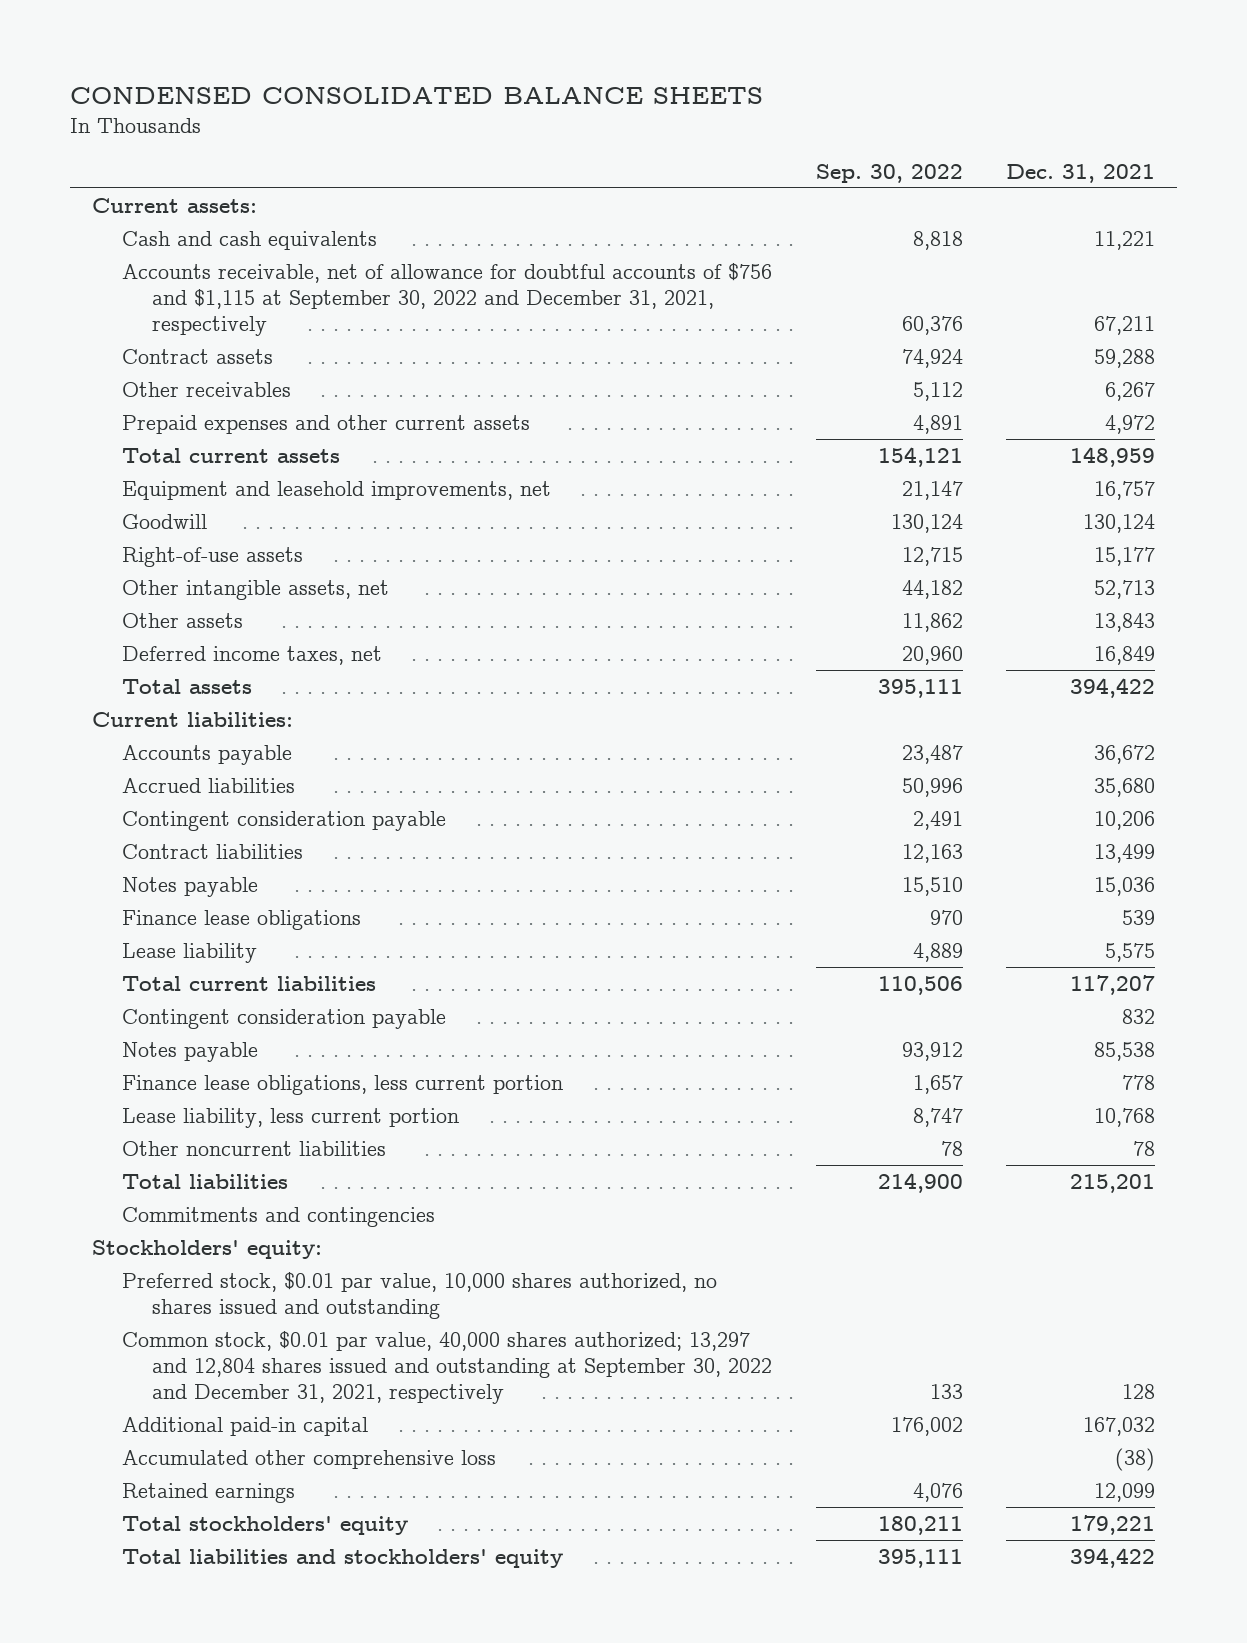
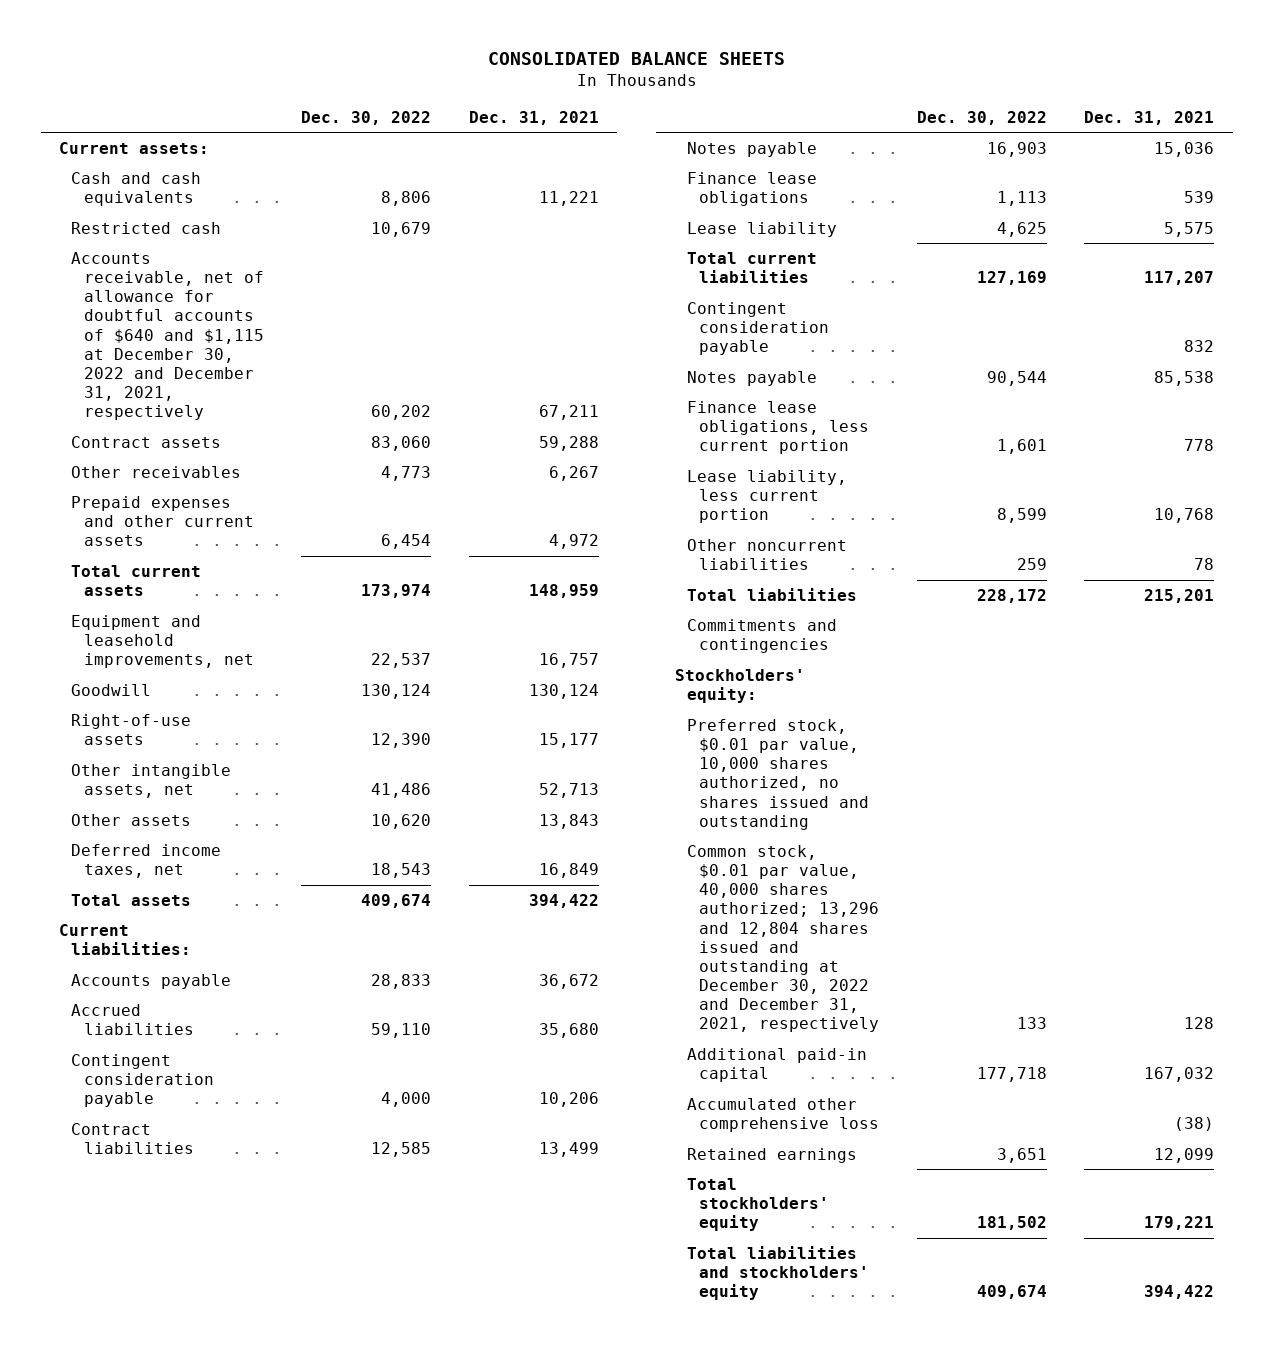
- CONDENSED CONSOLIDATED BALANCE SHEETS
+ CONSOLIDATED BALANCE SHEETS
- | Sep. 30, 2022 | Dec. 31, 2021
+ | Dec. 30, 2022 | Dec. 31, 2021
- Accounts receivable, net of allowance for doubtful accounts of $756 and $1,115 at September 30, 2022 and December 31, 2021, respectively | 60,376 | 67,211
+ Restricted cash | 10,679 |
+ Accounts receivable, net of allowance for doubtful accounts of $640 and $1,115 at December 30, 2022 and December 31, 2021, respectively | 60,202 | 67,211
- Common stock, $0.01 par value, 40,000 shares authorized; 13,297 and 12,804 shares issued and outstanding at September 30, 2022 and December 31, 2021, respectively | 133 | 128
+ Common stock, $0.01 par value, 40,000 shares authorized; 13,296 and 12,804 shares issued and outstanding at December 30, 2022 and December 31, 2021, respectively | 133 | 128

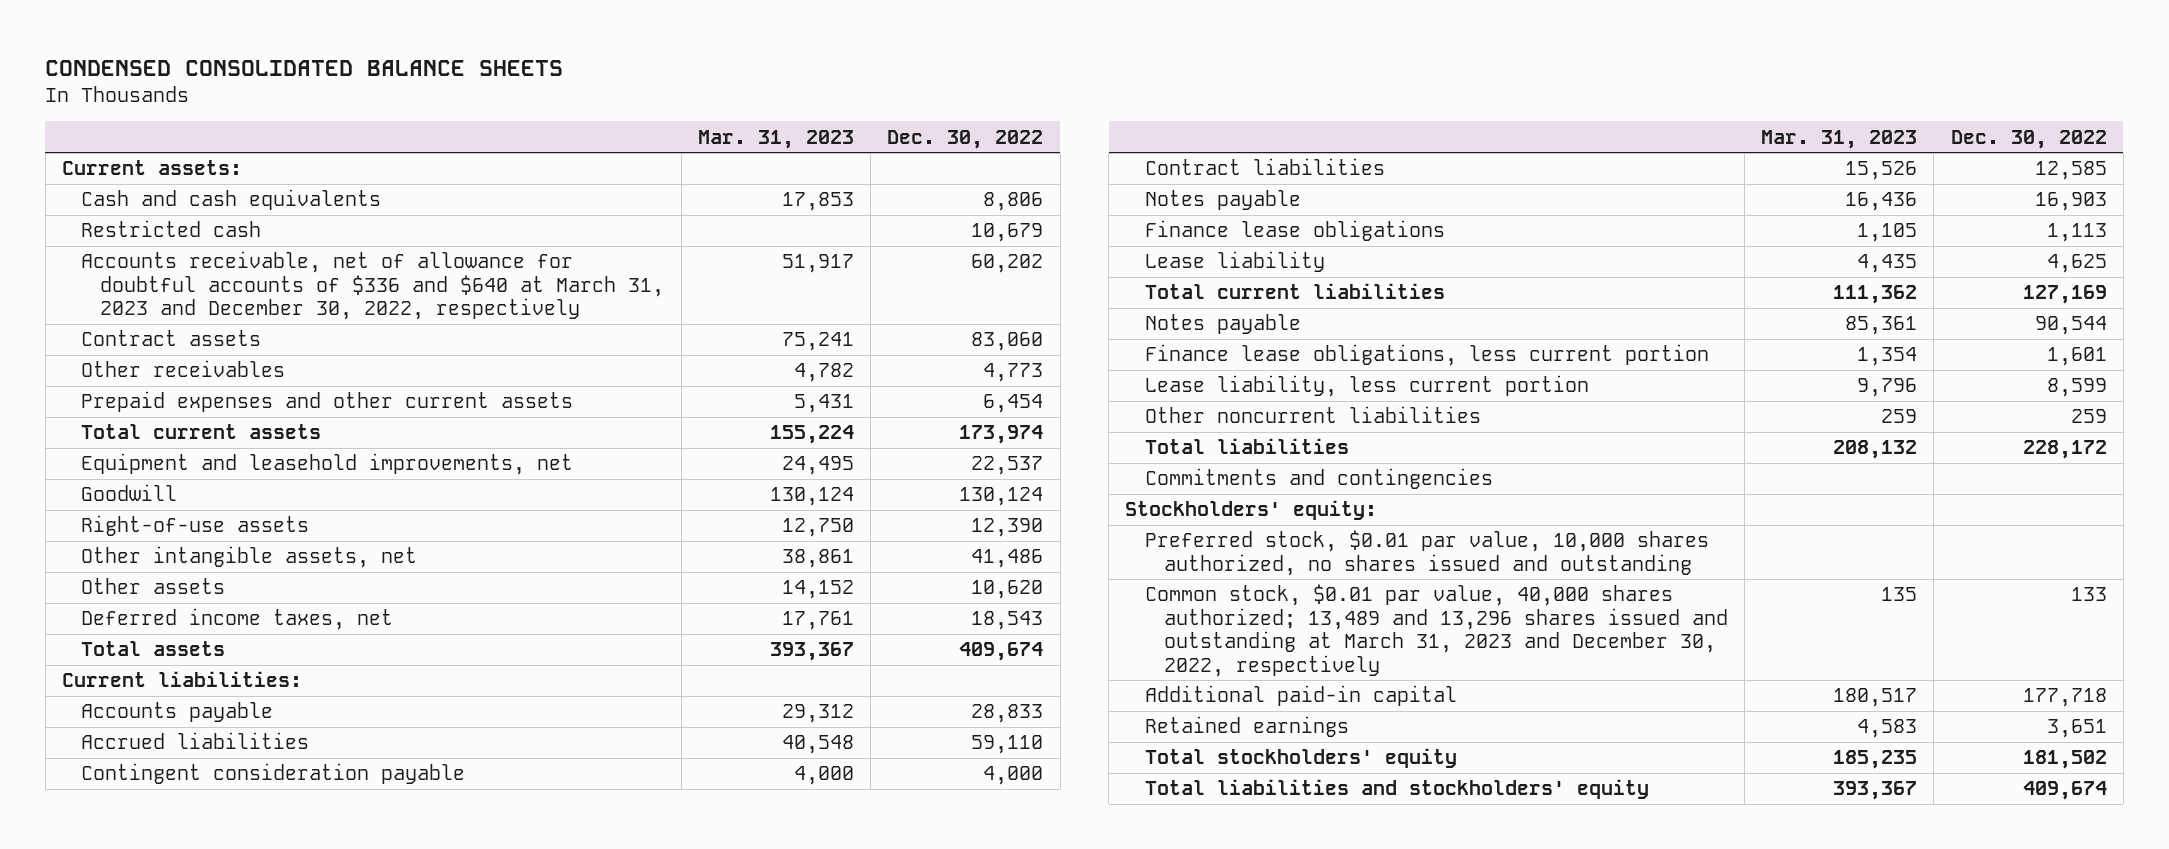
- CONSOLIDATED BALANCE SHEETS
+ CONDENSED CONSOLIDATED BALANCE SHEETS
- | Dec. 30, 2022 | Dec. 31, 2021
+ | Mar. 31, 2023 | Dec. 30, 2022
- Accounts receivable, net of allowance for doubtful accounts of $640 and $1,115 at December 30, 2022 and December 31, 2021, respectively | 60,202 | 67,211
+ Accounts receivable, net of allowance for doubtful accounts of $336 and $640 at March 31, 2023 and December 30, 2022, respectively | 51,917 | 60,202
- Contingent consideration payable | | 832
- Common stock, $0.01 par value, 40,000 shares authorized; 13,296 and 12,804 shares issued and outstanding at December 30, 2022 and December 31, 2021, respectively | 133 | 128
+ Common stock, $0.01 par value, 40,000 shares authorized; 13,489 and 13,296 shares issued and outstanding at March 31, 2023 and December 30, 2022, respectively | 135 | 133
- Accumulated other comprehensive loss | | (38)

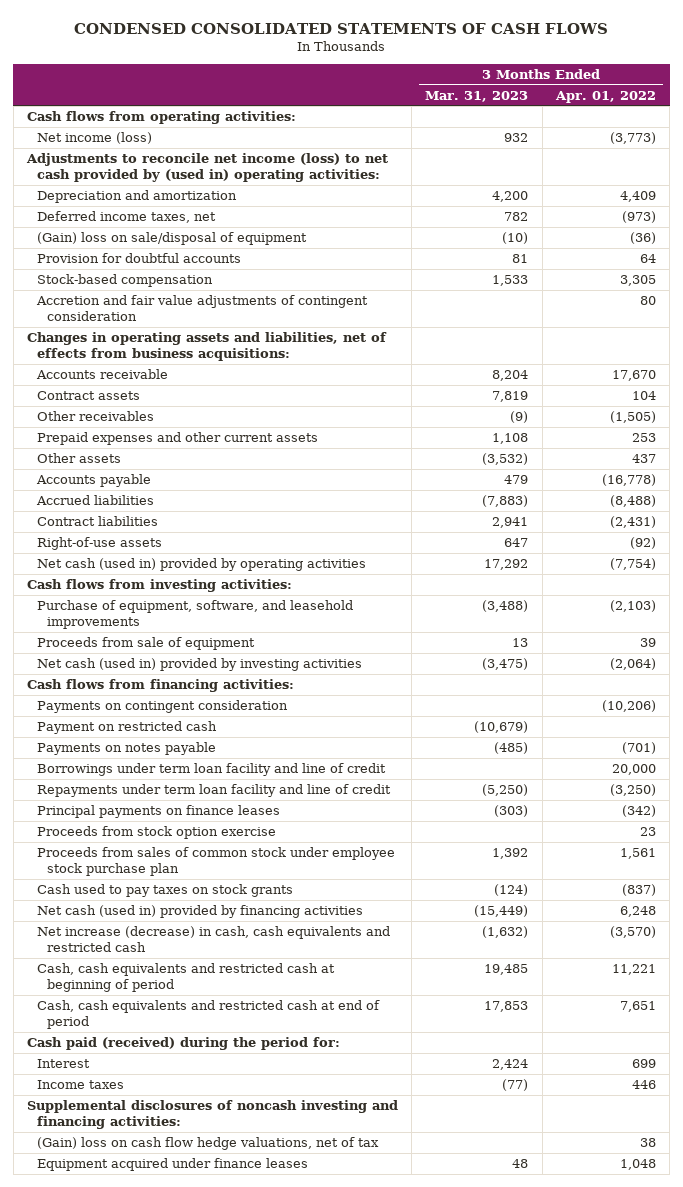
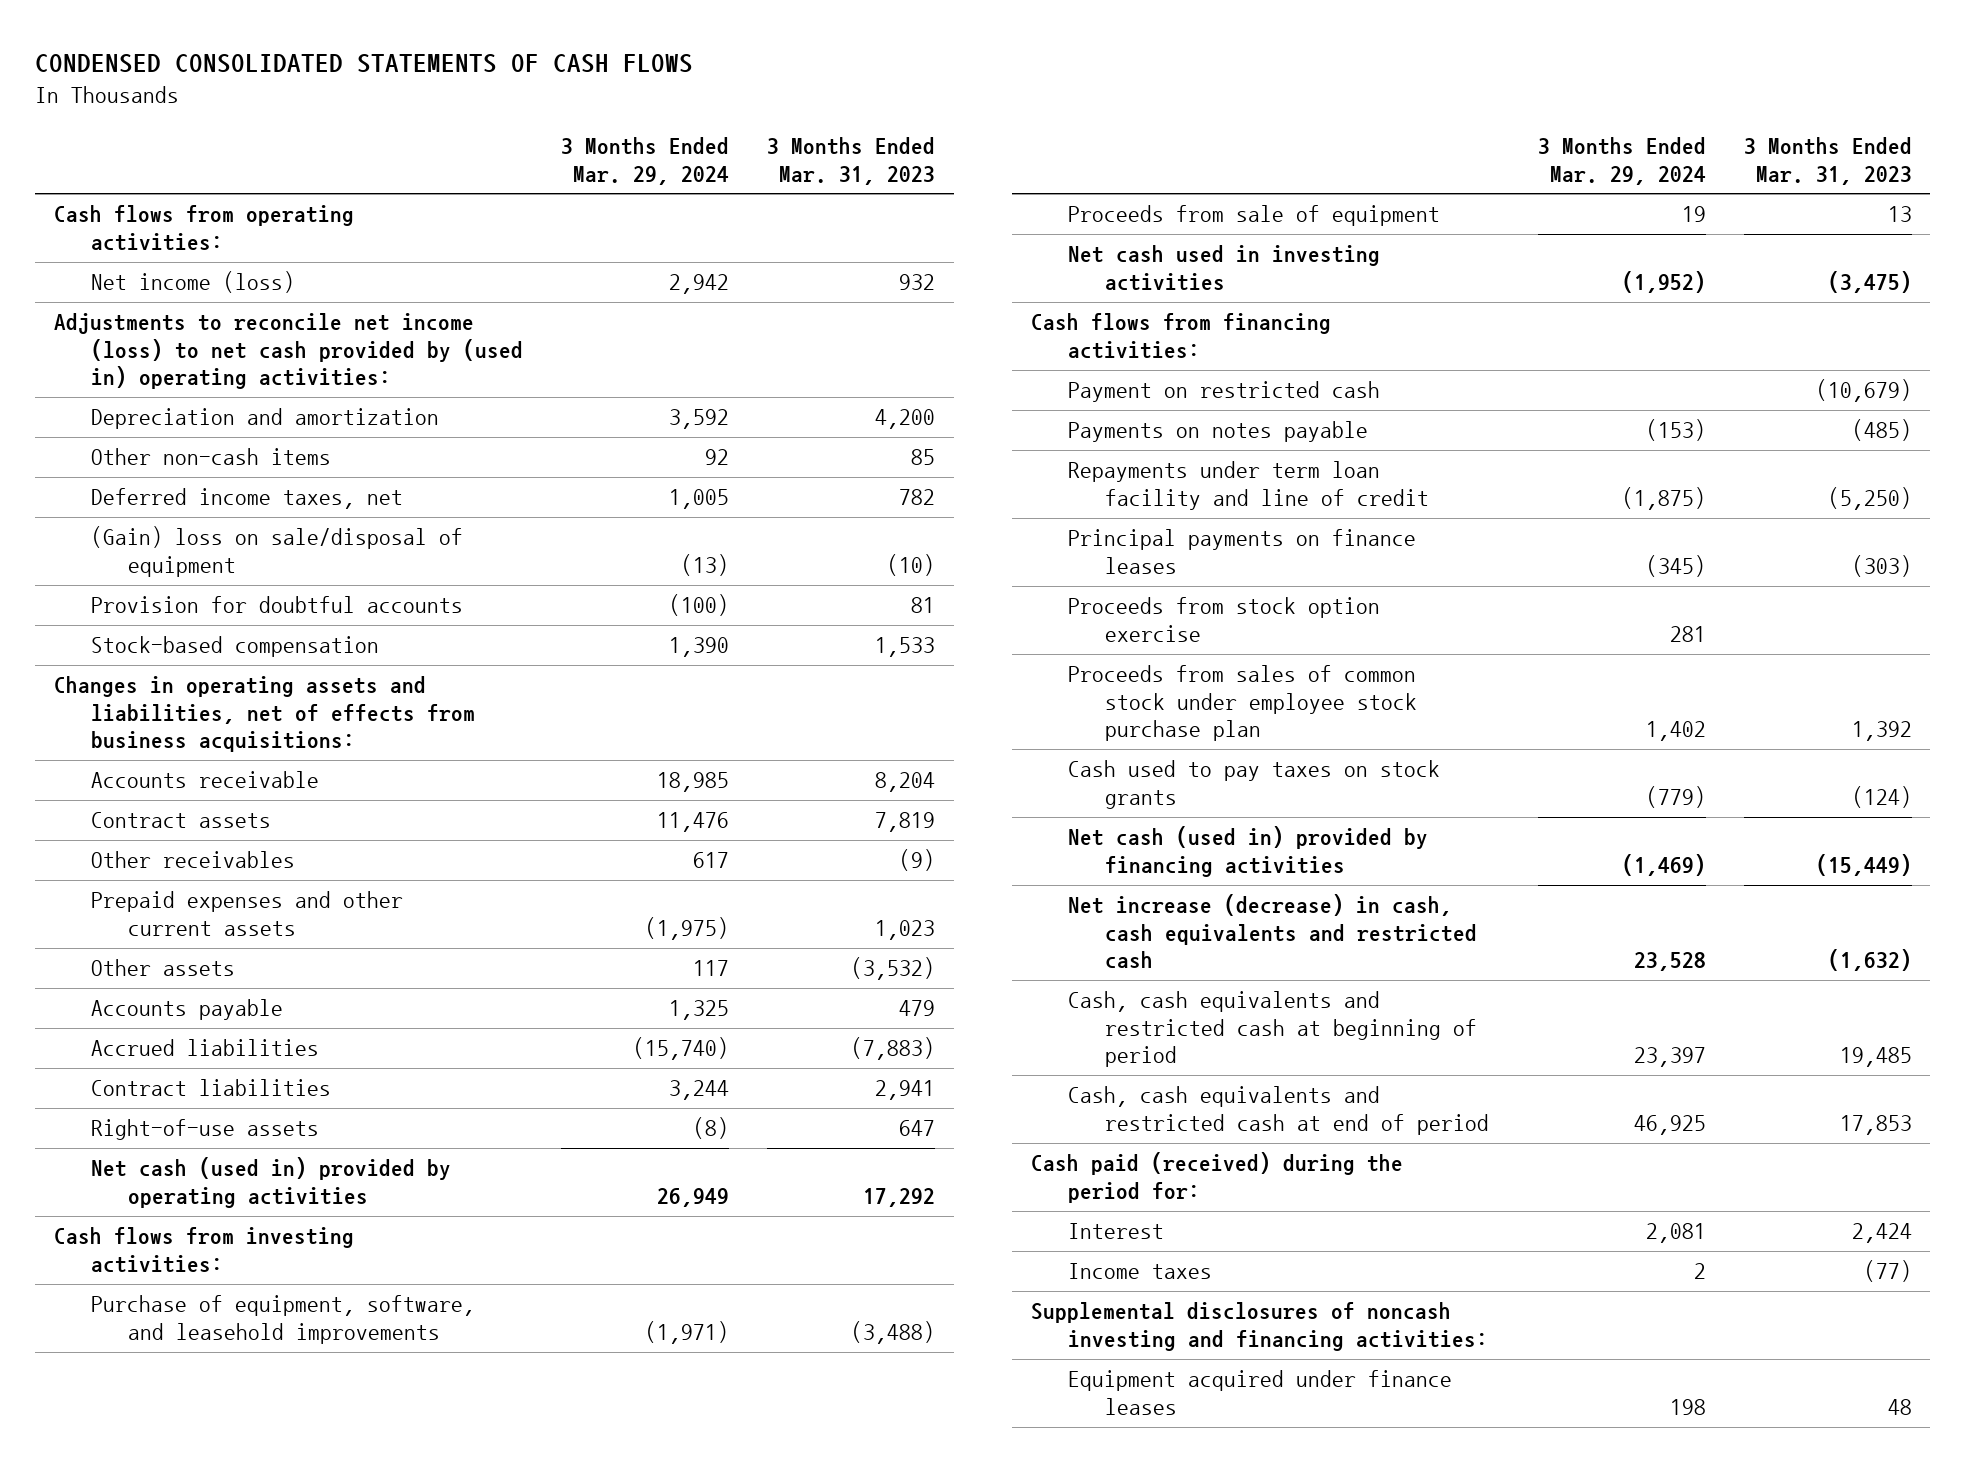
- | 3 Months Ended Mar. 31, 2023 | 3 Months Ended Apr. 01, 2022
+ | 3 Months Ended Mar. 29, 2024 | 3 Months Ended Mar. 31, 2023
+ Other non-cash items | 92 | 85
- Accretion and fair value adjustments of contingent consideration | | 80
- Prepaid expenses and other current assets | 1,108 | 253
+ Prepaid expenses and other current assets | (1,975) | 1,023
- Net cash (used in) provided by investing activities | (3,475) | (2,064)
+ Net cash used in investing activities | (1,952) | (3,475)
- Payments on contingent consideration | | (10,206)
- Borrowings under term loan facility and line of credit | | 20,000
- (Gain) loss on cash flow hedge valuations, net of tax | | 38

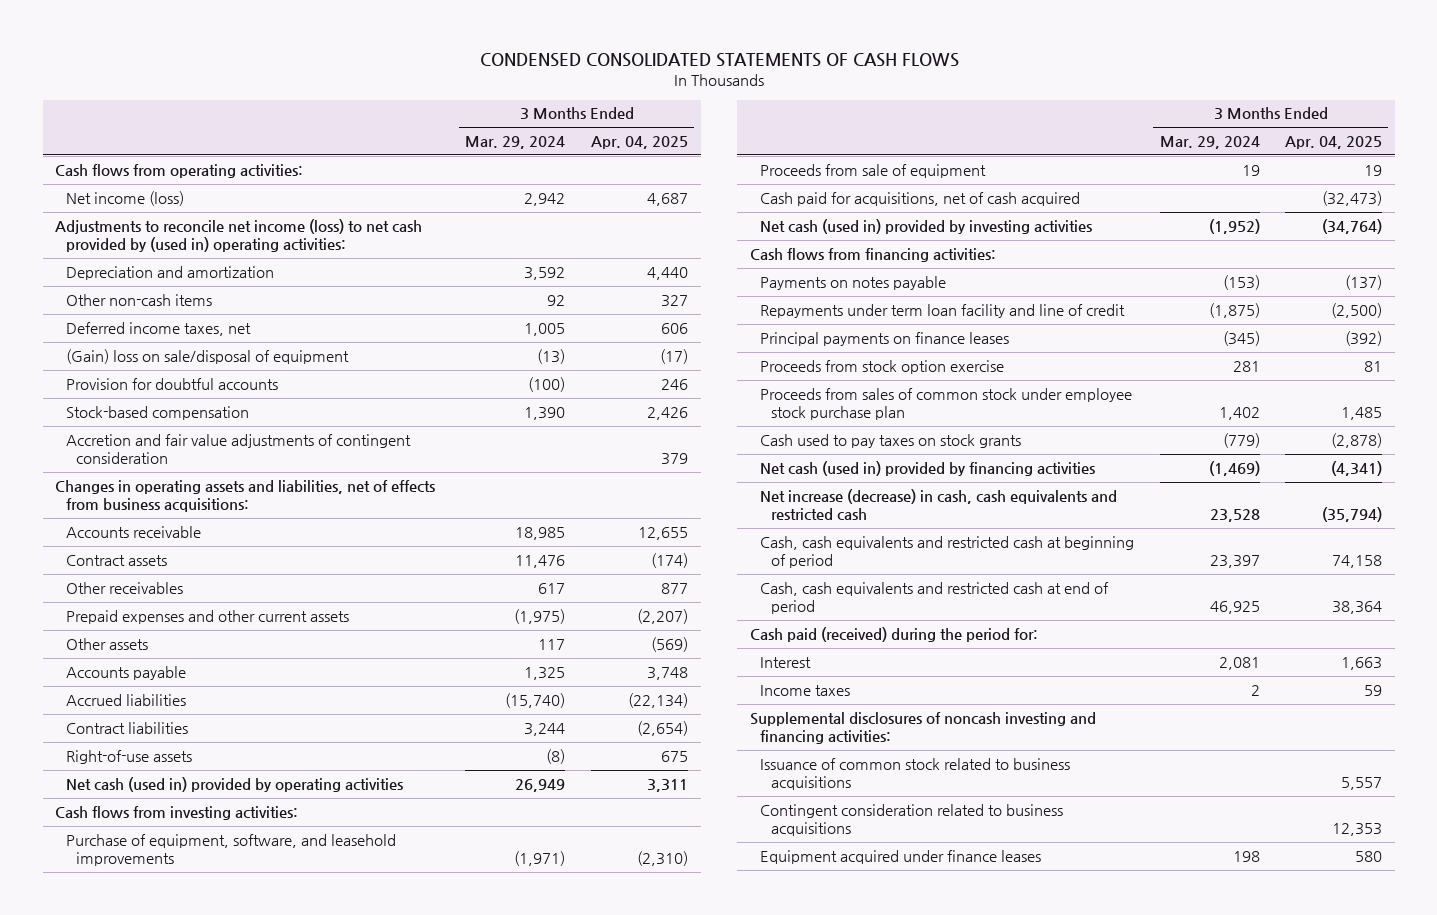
- | 3 Months Ended Mar. 29, 2024 | 3 Months Ended Mar. 31, 2023
+ | 3 Months Ended Mar. 29, 2024 | 3 Months Ended Apr. 04, 2025
+ Accretion and fair value adjustments of contingent consideration | | 379
- Net cash used in investing activities | (1,952) | (3,475)
+ Cash paid for acquisitions, net of cash acquired | | (32,473)
+ Net cash (used in) provided by investing activities | (1,952) | (34,764)
- Payment on restricted cash | | (10,679)
+ Issuance of common stock related to business acquisitions | | 5,557
+ Contingent consideration related to business acquisitions | | 12,353

